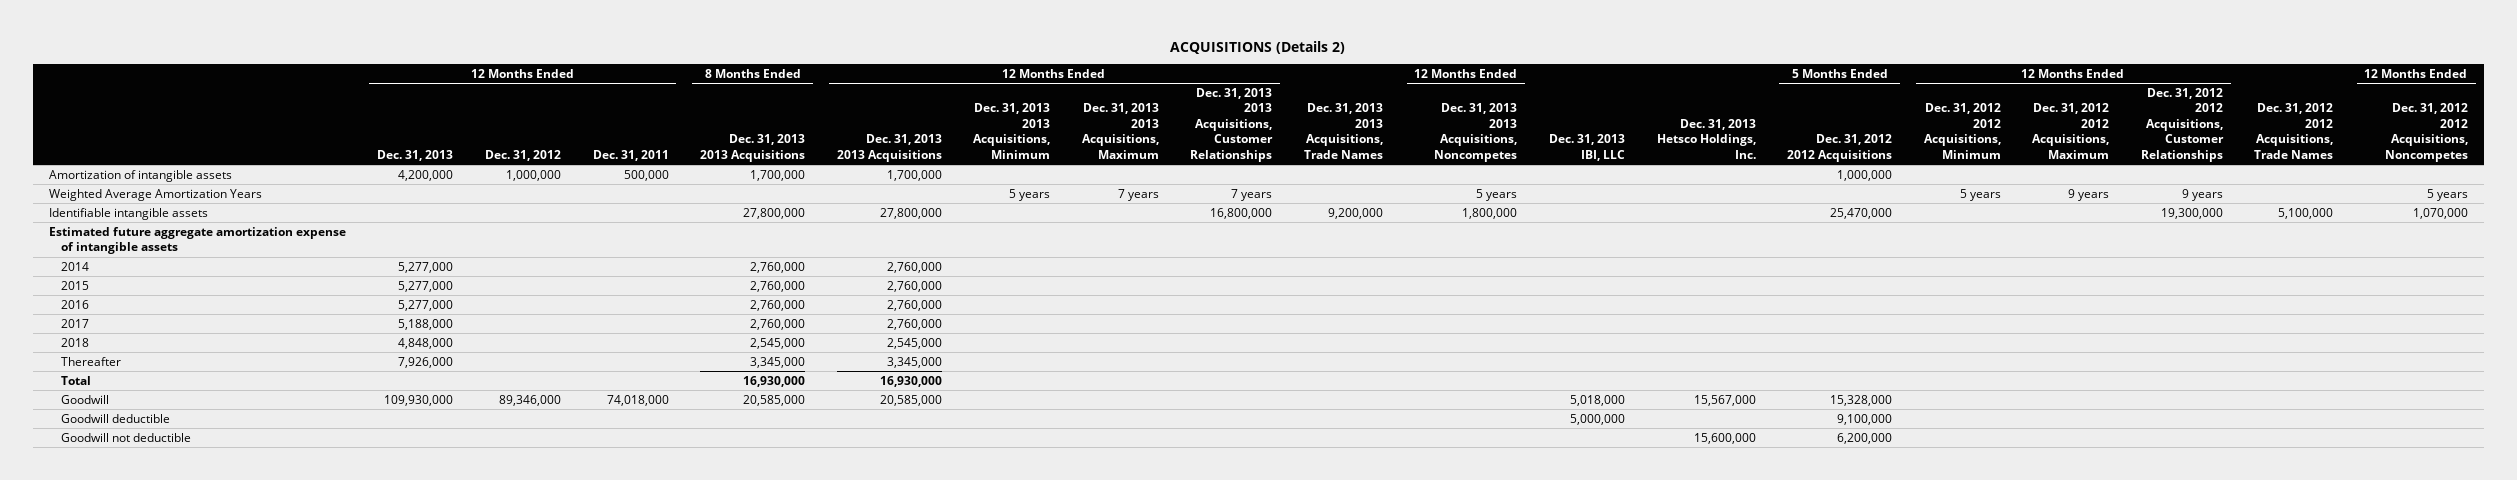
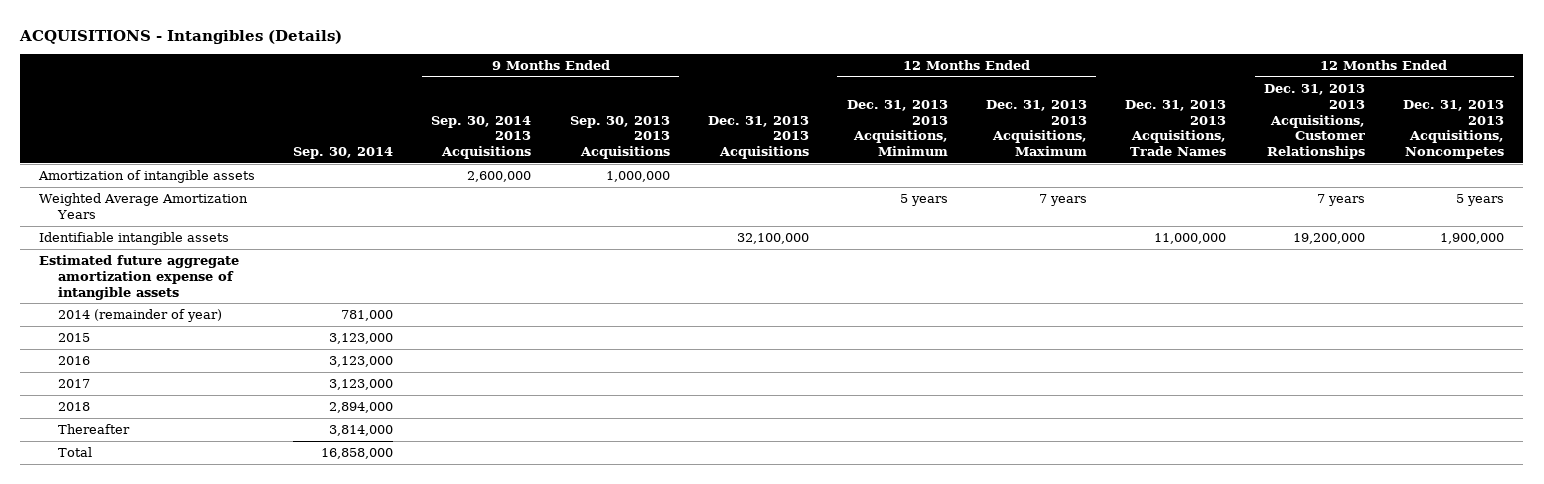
- ACQUISITIONS (Details 2)
+ ACQUISITIONS - Intangibles (Details)
- | 12 Months Ended Dec. 31, 2013 | 12 Months Ended Dec. 31, 2012 | 12 Months Ended Dec. 31, 2011 | 8 Months Ended Dec. 31, 2013 2013 Acquisitions | 12 Months Ended Dec. 31, 2013 2013 Acquisitions | 12 Months Ended Dec. 31, 2013 2013 Acquisitions, Minimum | 12 Months Ended Dec. 31, 2013 2013 Acquisitions, Maximum | 12 Months Ended Dec. 31, 2013 2013 Acquisitions, Customer Relationships | Dec. 31, 2013 2013 Acquisitions, Trade Names | 12 Months Ended Dec. 31, 2013 2013 Acquisitions, Noncompetes | Dec. 31, 2013 IBI, LLC | Dec. 31, 2013 Hetsco Holdings, Inc. | 5 Months Ended Dec. 31, 2012 2012 Acquisitions | 12 Months Ended Dec. 31, 2012 2012 Acquisitions, Minimum | 12 Months Ended Dec. 31, 2012 2012 Acquisitions, Maximum | 12 Months Ended Dec. 31, 2012 2012 Acquisitions, Customer Relationships | Dec. 31, 2012 2012 Acquisitions, Trade Names | 12 Months Ended Dec. 31, 2012 2012 Acquisitions, Noncompetes
+ | Sep. 30, 2014 | 9 Months Ended Sep. 30, 2014 2013 Acquisitions | 9 Months Ended Sep. 30, 2013 2013 Acquisitions | Dec. 31, 2013 2013 Acquisitions | 12 Months Ended Dec. 31, 2013 2013 Acquisitions, Minimum | 12 Months Ended Dec. 31, 2013 2013 Acquisitions, Maximum | Dec. 31, 2013 2013 Acquisitions, Trade Names | 12 Months Ended Dec. 31, 2013 2013 Acquisitions, Customer Relationships | 12 Months Ended Dec. 31, 2013 2013 Acquisitions, Noncompetes
- Identifiable intangible assets | | | | 27,800,000 | 27,800,000 | | | 16,800,000 | 9,200,000 | 1,800,000 | | | 25,470,000 | | | 19,300,000 | 5,100,000 | 1,070,000
+ Identifiable intangible assets | | | | 32,100,000 | | | 11,000,000 | 19,200,000 | 1,900,000
- 2014 | 5,277,000 | | | 2,760,000 | 2,760,000 | | | | | | | | | | | | |
+ 2014 (remainder of year) | 781,000 | | | | | | | |
- Goodwill | 109,930,000 | 89,346,000 | 74,018,000 | 20,585,000 | 20,585,000 | | | | | | 5,018,000 | 15,567,000 | 15,328,000 | | | | |
- Goodwill deductible | | | | | | | | | | | 5,000,000 | | 9,100,000 | | | | |
- Goodwill not deductible | | | | | | | | | | | | 15,600,000 | 6,200,000 | | | | |

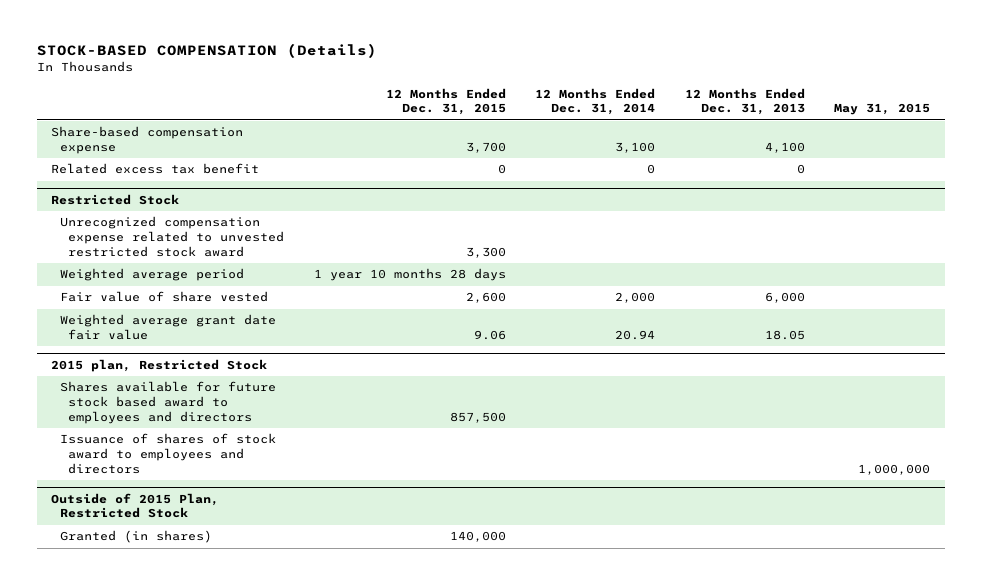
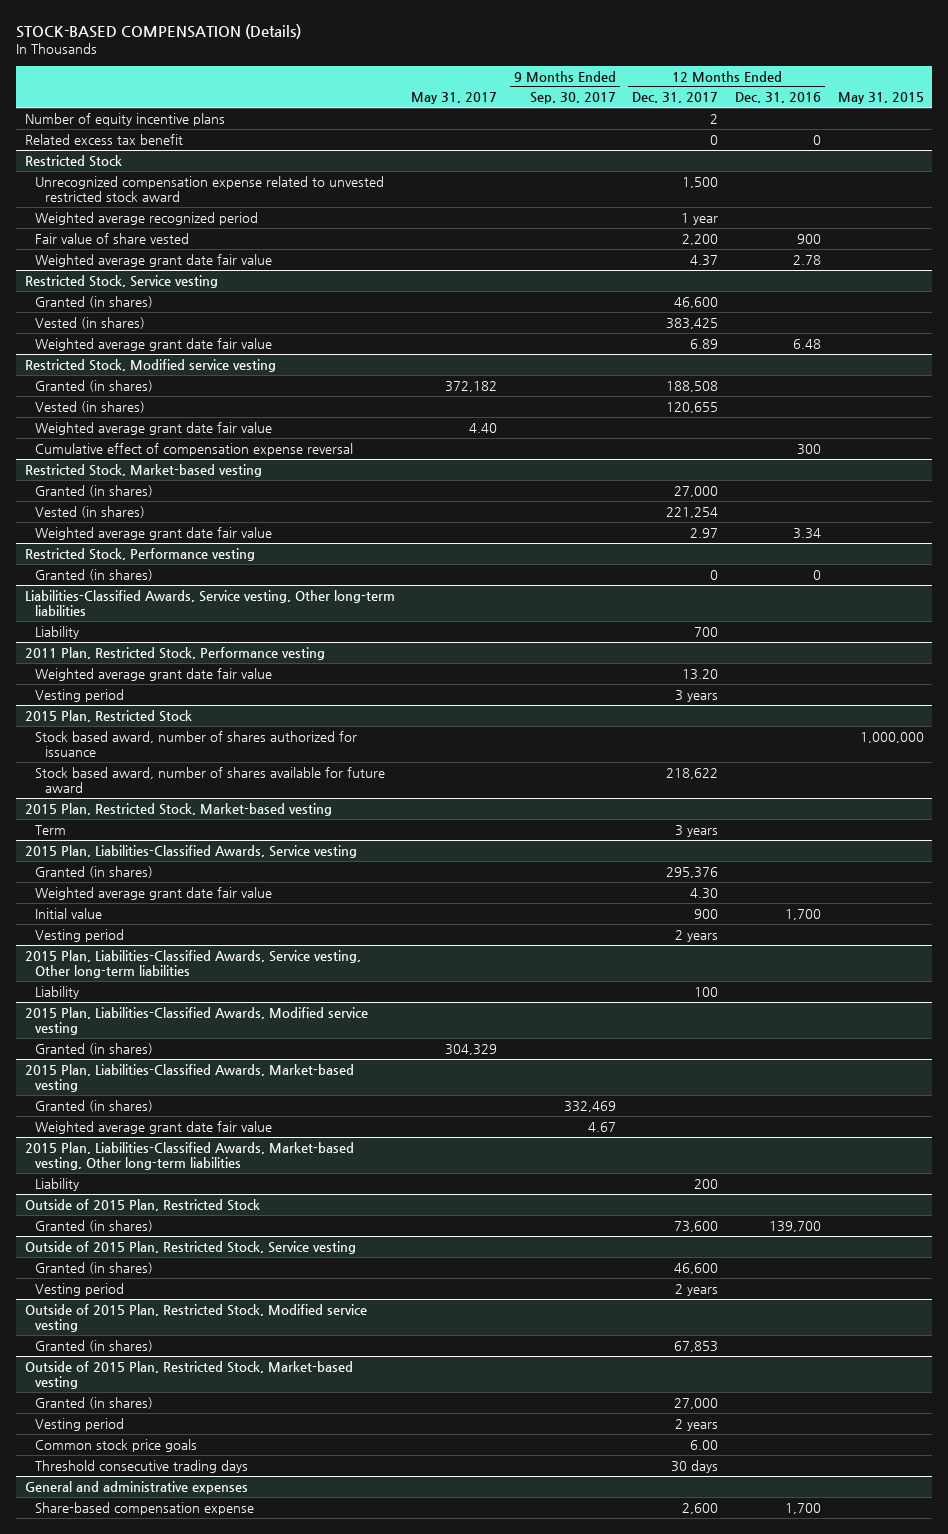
- | 12 Months Ended Dec. 31, 2015 | 12 Months Ended Dec. 31, 2014 | 12 Months Ended Dec. 31, 2013 | May 31, 2015
+ | May 31, 2017 | 9 Months Ended Sep. 30, 2017 | 12 Months Ended Dec. 31, 2017 | 12 Months Ended Dec. 31, 2016 | May 31, 2015
- Share-based compensation expense | 3,700 | 3,100 | 4,100 |
+ Number of equity incentive plans | | | 2 | |
@ Restricted Stock
- Weighted average period | 1 year 10 months 28 days | | |
+ Weighted average recognized period | | | 1 year | |
- 2015 plan, Restricted Stock
- Shares available for future stock based award to employees and directors | 857,500 | | |
- Issuance of shares of stock award to employees and directors | | | | 1,000,000
+ Restricted Stock, Service vesting
+ Granted (in shares) | | | 46,600 | |
+ Vested (in shares) | | | 383,425 | |
+ Weighted average grant date fair value | | | 6.89 | 6.48 |
+ Restricted Stock, Modified service vesting
+ Granted (in shares) | 372,182 | | 188,508 | |
+ Vested (in shares) | | | 120,655 | |
+ Weighted average grant date fair value | 4.40 | | | |
+ Cumulative effect of compensation expense reversal | | | | 300 |
+ Restricted Stock, Market-based vesting
+ Granted (in shares) | | | 27,000 | |
+ Vested (in shares) | | | 221,254 | |
+ Weighted average grant date fair value | | | 2.97 | 3.34 |
+ Restricted Stock, Performance vesting
+ Granted (in shares) | | | 0 | 0 |
+ Liabilities-Classified Awards, Service vesting, Other long-term liabilities
+ Liability | | | 700 | |
+ 2011 Plan, Restricted Stock, Performance vesting
+ Weighted average grant date fair value | | | 13.20 | |
+ Vesting period | | | 3 years | |
+ 2015 Plan, Restricted Stock
+ Stock based award, number of shares authorized for issuance | | | | | 1,000,000
+ Stock based award, number of shares available for future award | | | 218,622 | |
+ 2015 Plan, Restricted Stock, Market-based vesting
+ Term | | | 3 years | |
+ 2015 Plan, Liabilities-Classified Awards, Service vesting
+ Granted (in shares) | | | 295,376 | |
+ Weighted average grant date fair value | | | 4.30 | |
+ Initial value | | | 900 | 1,700 |
+ Vesting period | | | 2 years | |
+ 2015 Plan, Liabilities-Classified Awards, Service vesting, Other long-term liabilities
+ Liability | | | 100 | |
+ 2015 Plan, Liabilities-Classified Awards, Modified service vesting
+ Granted (in shares) | 304,329 | | | |
+ 2015 Plan, Liabilities-Classified Awards, Market-based vesting
+ Granted (in shares) | | 332,469 | | |
+ Weighted average grant date fair value | | 4.67 | | |
+ 2015 Plan, Liabilities-Classified Awards, Market-based vesting, Other long-term liabilities
+ Liability | | | 200 | |
+ Outside of 2015 Plan, Restricted Stock, Service vesting
+ Granted (in shares) | | | 46,600 | |
+ Vesting period | | | 2 years | |
+ Outside of 2015 Plan, Restricted Stock, Modified service vesting
+ Granted (in shares) | | | 67,853 | |
+ Outside of 2015 Plan, Restricted Stock, Market-based vesting
+ Granted (in shares) | | | 27,000 | |
+ Vesting period | | | 2 years | |
+ Common stock price goals | | | 6.00 | |
+ Threshold consecutive trading days | | | 30 days | |
+ General and administrative expenses
+ Share-based compensation expense | | | 2,600 | 1,700 |

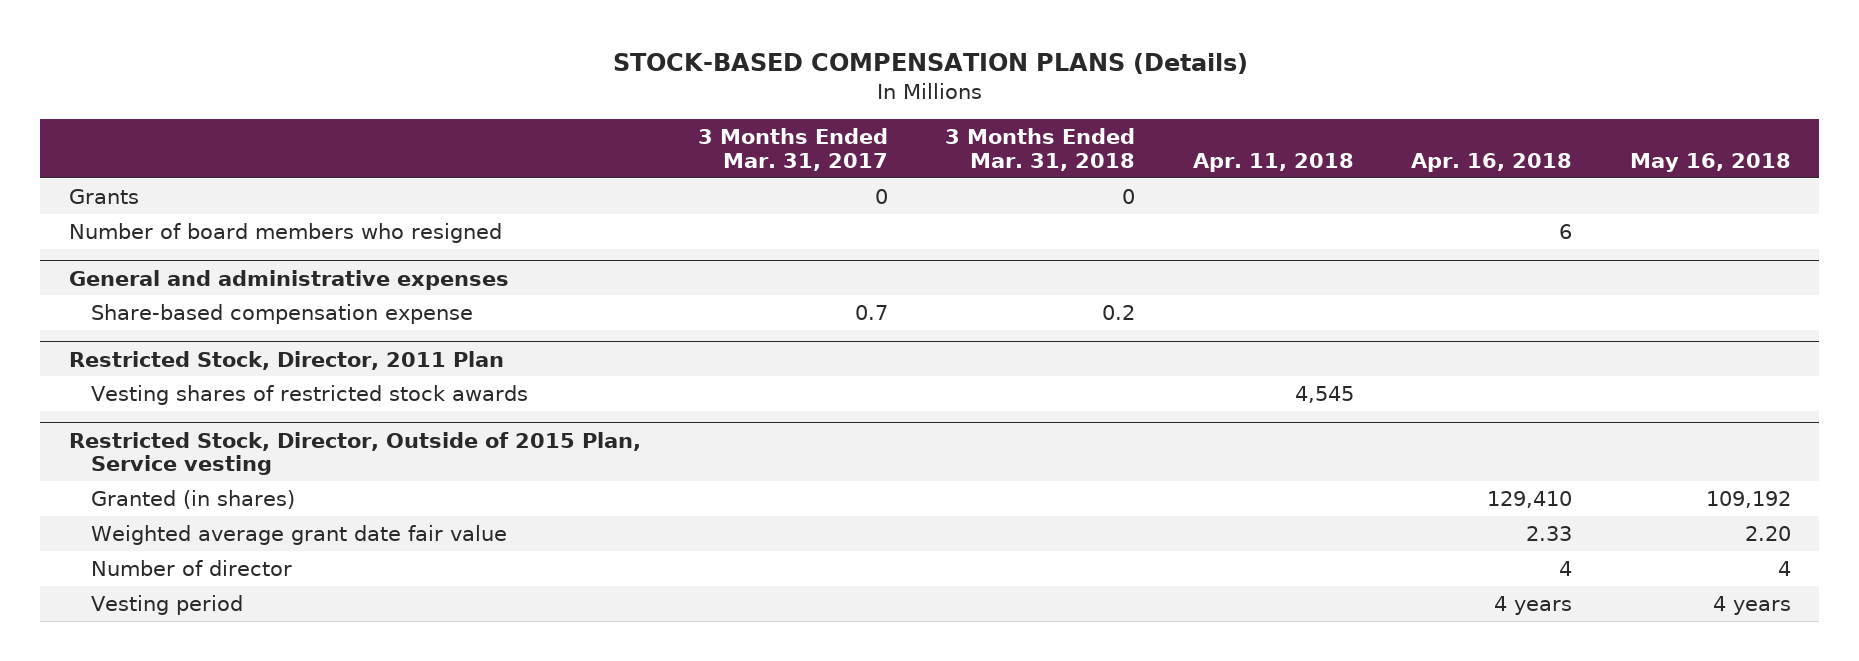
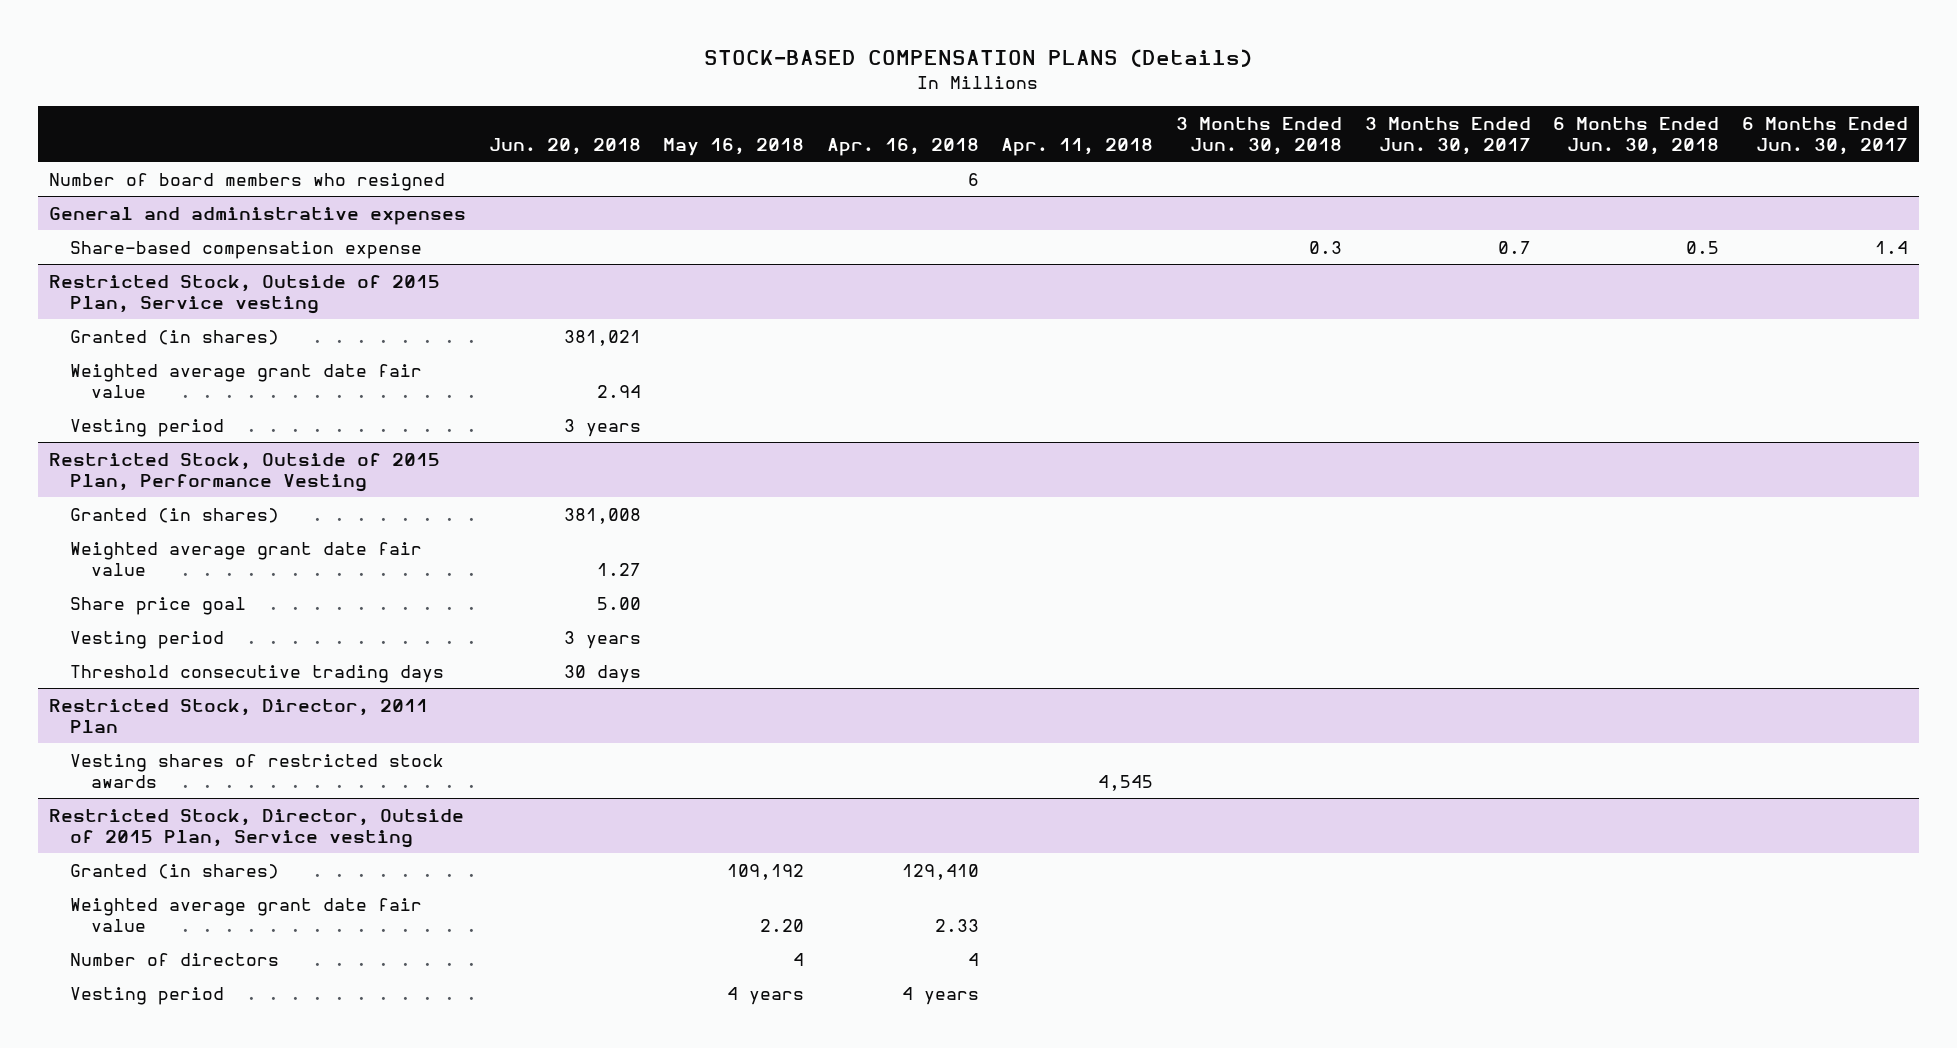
- | 3 Months Ended Mar. 31, 2017 | 3 Months Ended Mar. 31, 2018 | Apr. 11, 2018 | Apr. 16, 2018 | May 16, 2018
+ | Jun. 20, 2018 | May 16, 2018 | Apr. 16, 2018 | Apr. 11, 2018 | 3 Months Ended Jun. 30, 2018 | 3 Months Ended Jun. 30, 2017 | 6 Months Ended Jun. 30, 2018 | 6 Months Ended Jun. 30, 2017
- Grants | 0 | 0 | | |
+ Restricted Stock, Outside of 2015 Plan, Service vesting
+ Granted (in shares) | 381,021 | | | | | | |
+ Weighted average grant date fair value | 2.94 | | | | | | |
+ Vesting period | 3 years | | | | | | |
+ Restricted Stock, Outside of 2015 Plan, Performance Vesting
+ Granted (in shares) | 381,008 | | | | | | |
+ Weighted average grant date fair value | 1.27 | | | | | | |
+ Share price goal | 5.00 | | | | | | |
+ Vesting period | 3 years | | | | | | |
+ Threshold consecutive trading days | 30 days | | | | | | |
@ Restricted Stock, Director, Outside of 2015 Plan, Service vesting
- Number of director | | | | 4 | 4
+ Number of directors | | 4 | 4 | | | | |

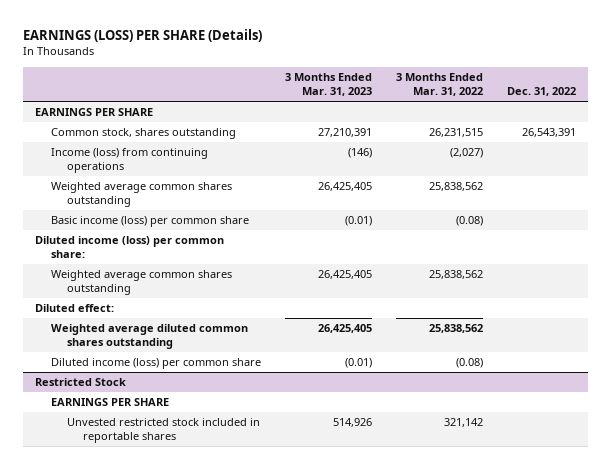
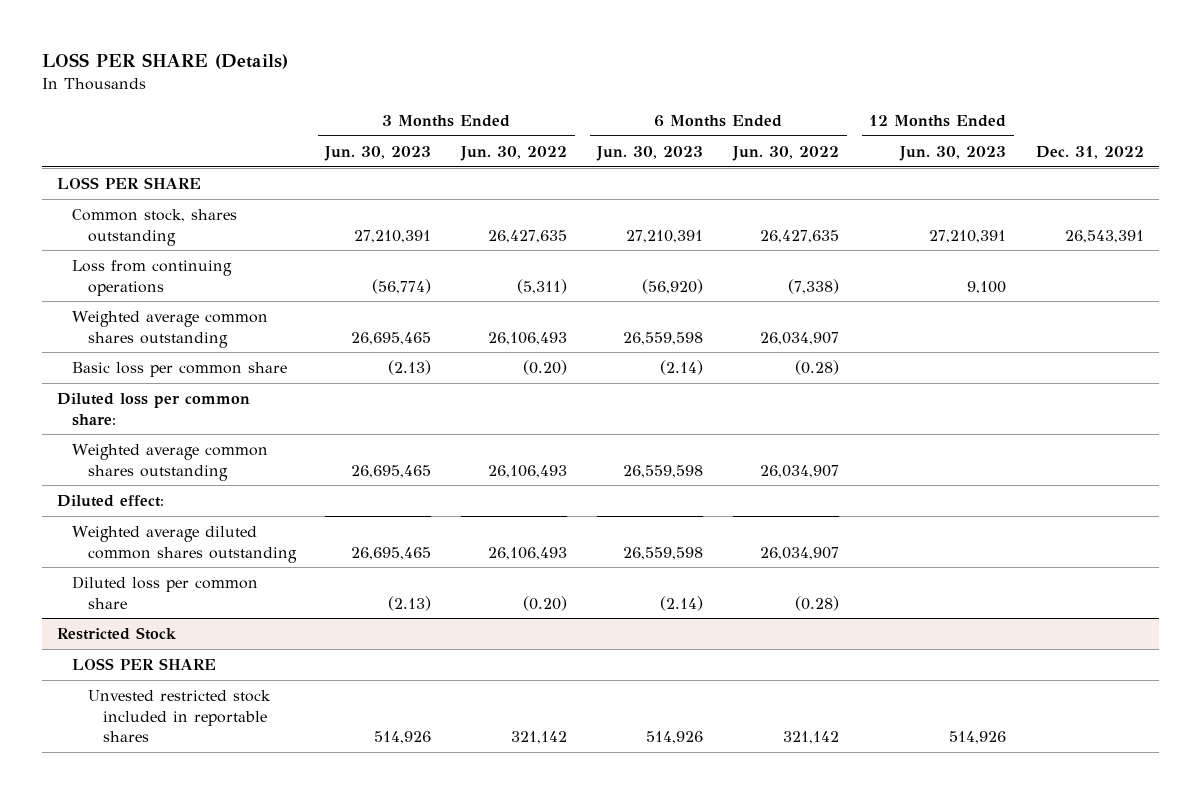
- EARNINGS (LOSS) PER SHARE (Details)
+ LOSS PER SHARE (Details)
- | 3 Months Ended Mar. 31, 2023 | 3 Months Ended Mar. 31, 2022 | Dec. 31, 2022
+ | 3 Months Ended Jun. 30, 2023 | 3 Months Ended Jun. 30, 2022 | 6 Months Ended Jun. 30, 2023 | 6 Months Ended Jun. 30, 2022 | 12 Months Ended Jun. 30, 2023 | Dec. 31, 2022
- EARNINGS PER SHARE
+ LOSS PER SHARE
- Income (loss) from continuing operations | (146) | (2,027) |
+ Loss from continuing operations | (56,774) | (5,311) | (56,920) | (7,338) | 9,100 |
- Basic income (loss) per common share | (0.01) | (0.08) |
- Diluted income (loss) per common share:
+ Basic loss per common share | (2.13) | (0.20) | (2.14) | (0.28) | |
+ Diluted loss per common share:
- Diluted income (loss) per common share | (0.01) | (0.08) |
+ Diluted loss per common share | (2.13) | (0.20) | (2.14) | (0.28) | |
@ Restricted Stock
- EARNINGS PER SHARE
+ LOSS PER SHARE

